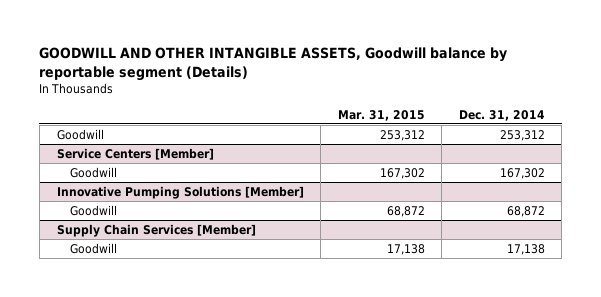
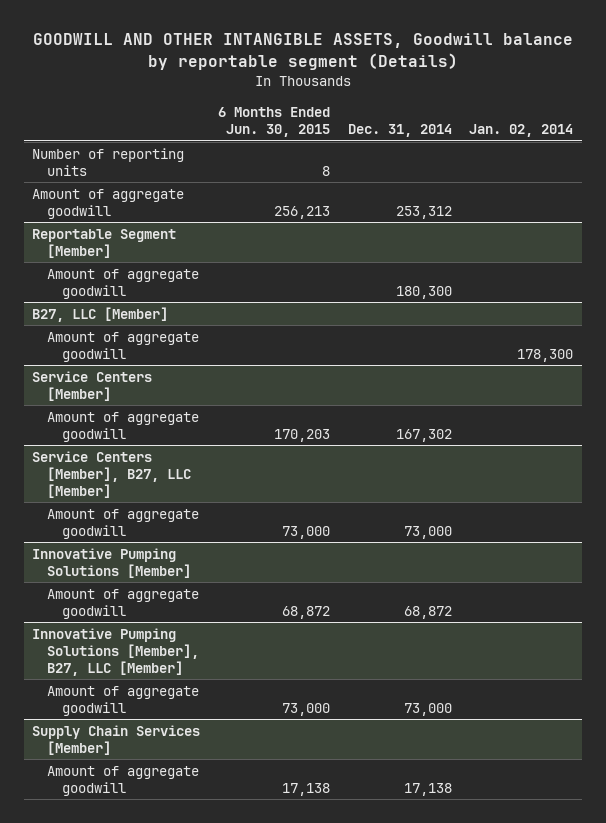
- | Mar. 31, 2015 | Dec. 31, 2014
+ | 6 Months Ended Jun. 30, 2015 | Dec. 31, 2014 | Jan. 02, 2014
- Goodwill | 253,312 | 253,312
+ Number of reporting units | 8 | |
+ Amount of aggregate goodwill | 256,213 | 253,312 |
+ Reportable Segment [Member]
+ Amount of aggregate goodwill | | 180,300 |
+ B27, LLC [Member]
+ Amount of aggregate goodwill | | | 178,300
@ Service Centers [Member]
- Goodwill | 167,302 | 167,302
+ Amount of aggregate goodwill | 170,203 | 167,302 |
+ Service Centers [Member], B27, LLC [Member]
+ Amount of aggregate goodwill | 73,000 | 73,000 |
@ Innovative Pumping Solutions [Member]
- Goodwill | 68,872 | 68,872
+ Amount of aggregate goodwill | 68,872 | 68,872 |
+ Innovative Pumping Solutions [Member], B27, LLC [Member]
+ Amount of aggregate goodwill | 73,000 | 73,000 |
@ Supply Chain Services [Member]
- Goodwill | 17,138 | 17,138
+ Amount of aggregate goodwill | 17,138 | 17,138 |

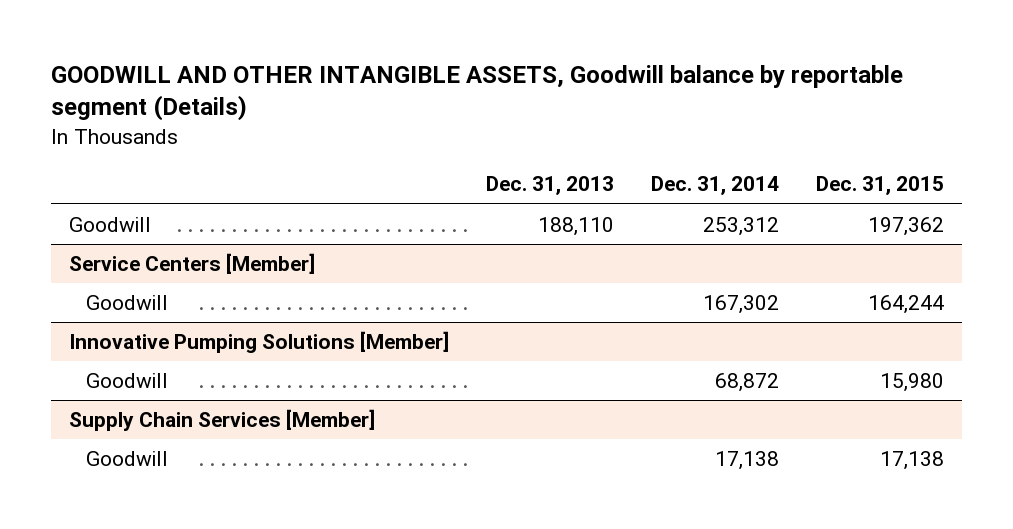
- | 6 Months Ended Jun. 30, 2015 | Dec. 31, 2014 | Jan. 02, 2014
+ | Dec. 31, 2013 | Dec. 31, 2014 | Dec. 31, 2015
- Number of reporting units | 8 | |
- Amount of aggregate goodwill | 256,213 | 253,312 |
- Reportable Segment [Member]
- Amount of aggregate goodwill | | 180,300 |
- B27, LLC [Member]
- Amount of aggregate goodwill | | | 178,300
+ Goodwill | 188,110 | 253,312 | 197,362
@ Service Centers [Member]
- Amount of aggregate goodwill | 170,203 | 167,302 |
- Service Centers [Member], B27, LLC [Member]
- Amount of aggregate goodwill | 73,000 | 73,000 |
@ Service Centers [Member]
+ Goodwill | | 167,302 | 164,244
@ Innovative Pumping Solutions [Member]
- Amount of aggregate goodwill | 68,872 | 68,872 |
- Innovative Pumping Solutions [Member], B27, LLC [Member]
- Amount of aggregate goodwill | 73,000 | 73,000 |
@ Innovative Pumping Solutions [Member]
+ Goodwill | | 68,872 | 15,980
@ Supply Chain Services [Member]
- Amount of aggregate goodwill | 17,138 | 17,138 |
+ Goodwill | | 17,138 | 17,138

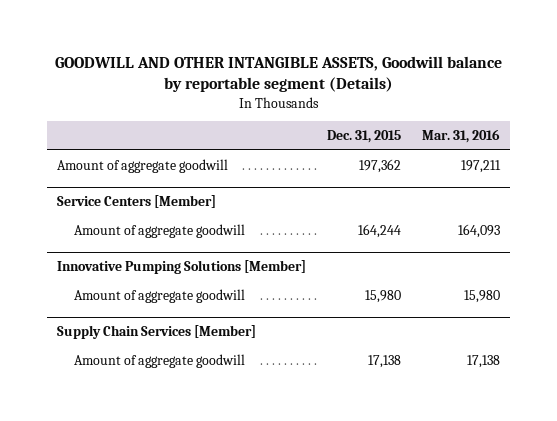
- | Dec. 31, 2013 | Dec. 31, 2014 | Dec. 31, 2015
+ | Dec. 31, 2015 | Mar. 31, 2016
- Goodwill | 188,110 | 253,312 | 197,362
+ Amount of aggregate goodwill | 197,362 | 197,211
@ Service Centers [Member]
- Goodwill | | 167,302 | 164,244
+ Amount of aggregate goodwill | 164,244 | 164,093
@ Innovative Pumping Solutions [Member]
- Goodwill | | 68,872 | 15,980
+ Amount of aggregate goodwill | 15,980 | 15,980
@ Supply Chain Services [Member]
- Goodwill | | 17,138 | 17,138
+ Amount of aggregate goodwill | 17,138 | 17,138

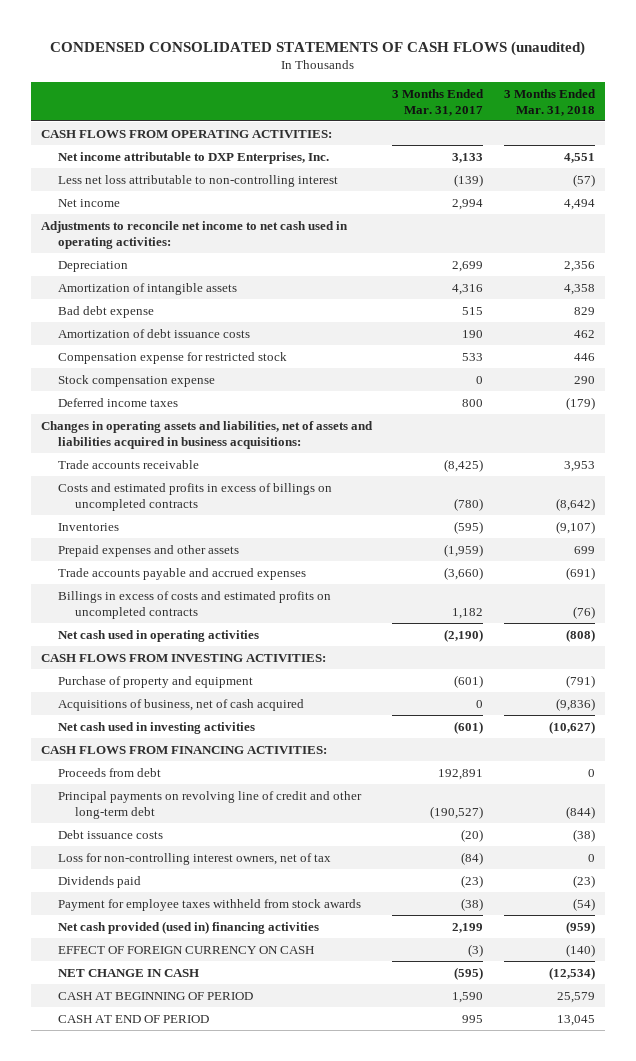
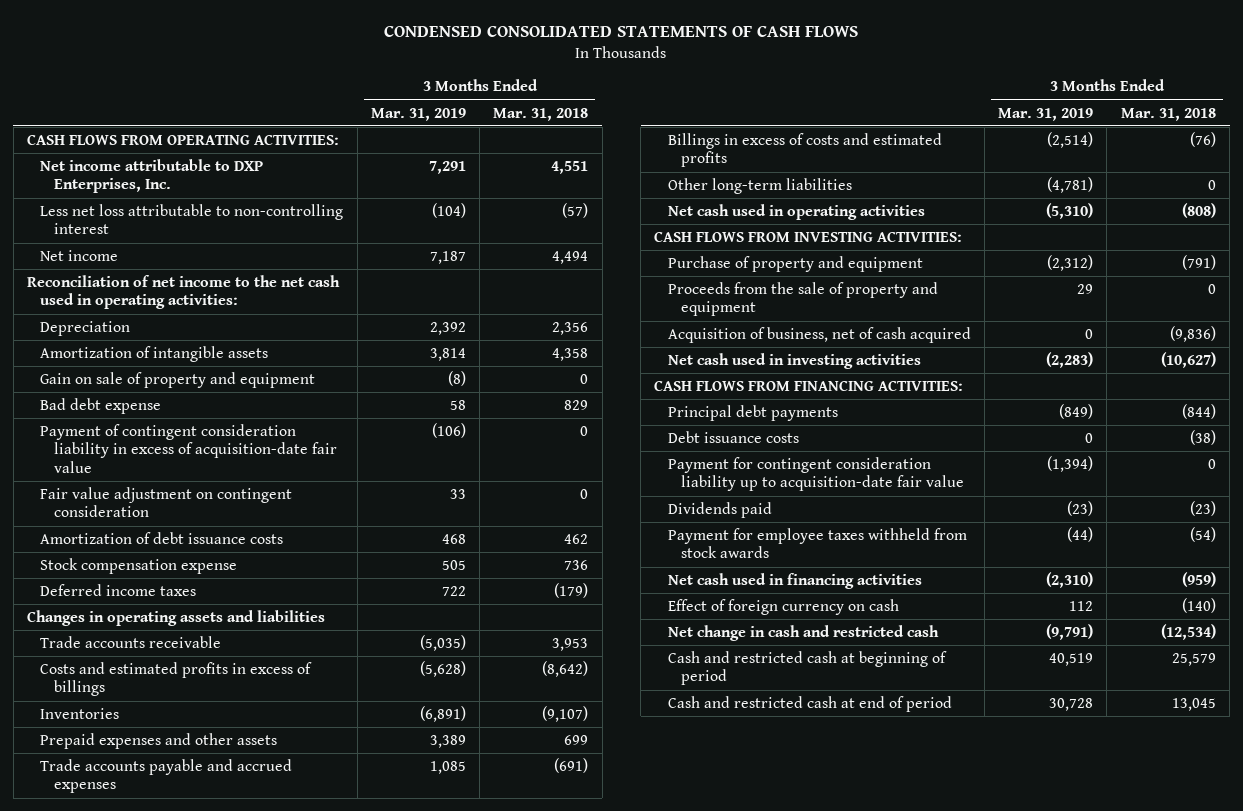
- CONDENSED CONSOLIDATED STATEMENTS OF CASH FLOWS (unaudited)
+ CONDENSED CONSOLIDATED STATEMENTS OF CASH FLOWS
- | 3 Months Ended Mar. 31, 2017 | 3 Months Ended Mar. 31, 2018
+ | 3 Months Ended Mar. 31, 2019 | 3 Months Ended Mar. 31, 2018
- Adjustments to reconcile net income to net cash used in operating activities:
+ Reconciliation of net income to the net cash used in operating activities:
+ Gain on sale of property and equipment | (8) | 0
+ Payment of contingent consideration liability in excess of acquisition-date fair value | (106) | 0
+ Fair value adjustment on contingent consideration | 33 | 0
- Compensation expense for restricted stock | 533 | 446
- Stock compensation expense | 0 | 290
+ Stock compensation expense | 505 | 736
- Changes in operating assets and liabilities, net of assets and liabilities acquired in business acquisitions:
+ Changes in operating assets and liabilities
- Costs and estimated profits in excess of billings on uncompleted contracts | (780) | (8,642)
+ Costs and estimated profits in excess of billings | (5,628) | (8,642)
- Billings in excess of costs and estimated profits on uncompleted contracts | 1,182 | (76)
+ Billings in excess of costs and estimated profits | (2,514) | (76)
+ Other long-term liabilities | (4,781) | 0
- Acquisitions of business, net of cash acquired | 0 | (9,836)
+ Proceeds from the sale of property and equipment | 29 | 0
+ Acquisition of business, net of cash acquired | 0 | (9,836)
- Proceeds from debt | 192,891 | 0
- Principal payments on revolving line of credit and other long-term debt | (190,527) | (844)
+ Principal debt payments | (849) | (844)
- Loss for non-controlling interest owners, net of tax | (84) | 0
+ Payment for contingent consideration liability up to acquisition-date fair value | (1,394) | 0
- Net cash provided (used in) financing activities | 2,199 | (959)
- EFFECT OF FOREIGN CURRENCY ON CASH | (3) | (140)
- NET CHANGE IN CASH | (595) | (12,534)
- CASH AT BEGINNING OF PERIOD | 1,590 | 25,579
- CASH AT END OF PERIOD | 995 | 13,045
+ Net cash used in financing activities | (2,310) | (959)
+ Effect of foreign currency on cash | 112 | (140)
+ Net change in cash and restricted cash | (9,791) | (12,534)
+ Cash and restricted cash at beginning of period | 40,519 | 25,579
+ Cash and restricted cash at end of period | 30,728 | 13,045

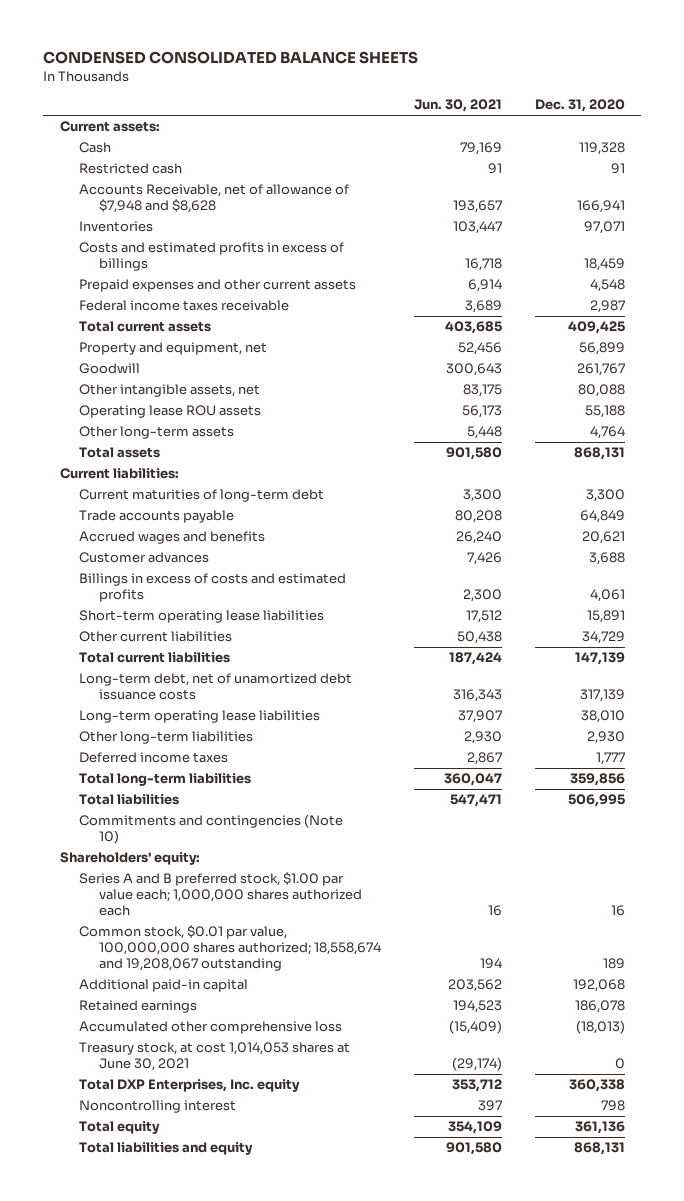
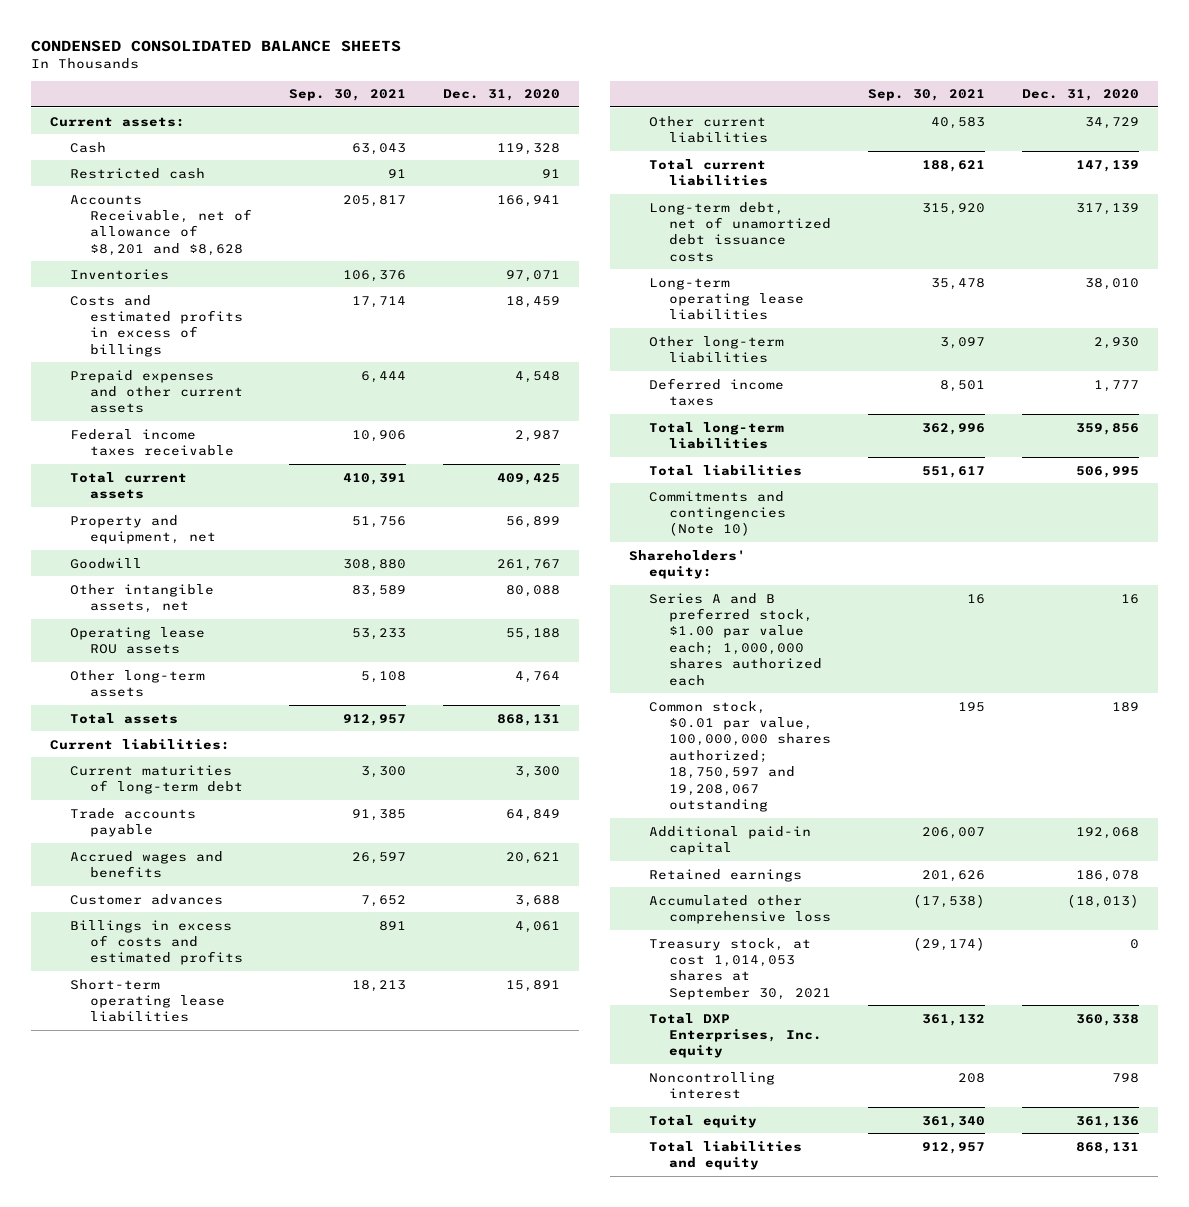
- | Jun. 30, 2021 | Dec. 31, 2020
+ | Sep. 30, 2021 | Dec. 31, 2020
- Accounts Receivable, net of allowance of $7,948 and $8,628 | 193,657 | 166,941
+ Accounts Receivable, net of allowance of $8,201 and $8,628 | 205,817 | 166,941
- Common stock, $0.01 par value, 100,000,000 shares authorized; 18,558,674 and 19,208,067 outstanding | 194 | 189
+ Common stock, $0.01 par value, 100,000,000 shares authorized; 18,750,597 and 19,208,067 outstanding | 195 | 189
- Treasury stock, at cost 1,014,053 shares at June 30, 2021 | (29,174) | 0
+ Treasury stock, at cost 1,014,053 shares at September 30, 2021 | (29,174) | 0

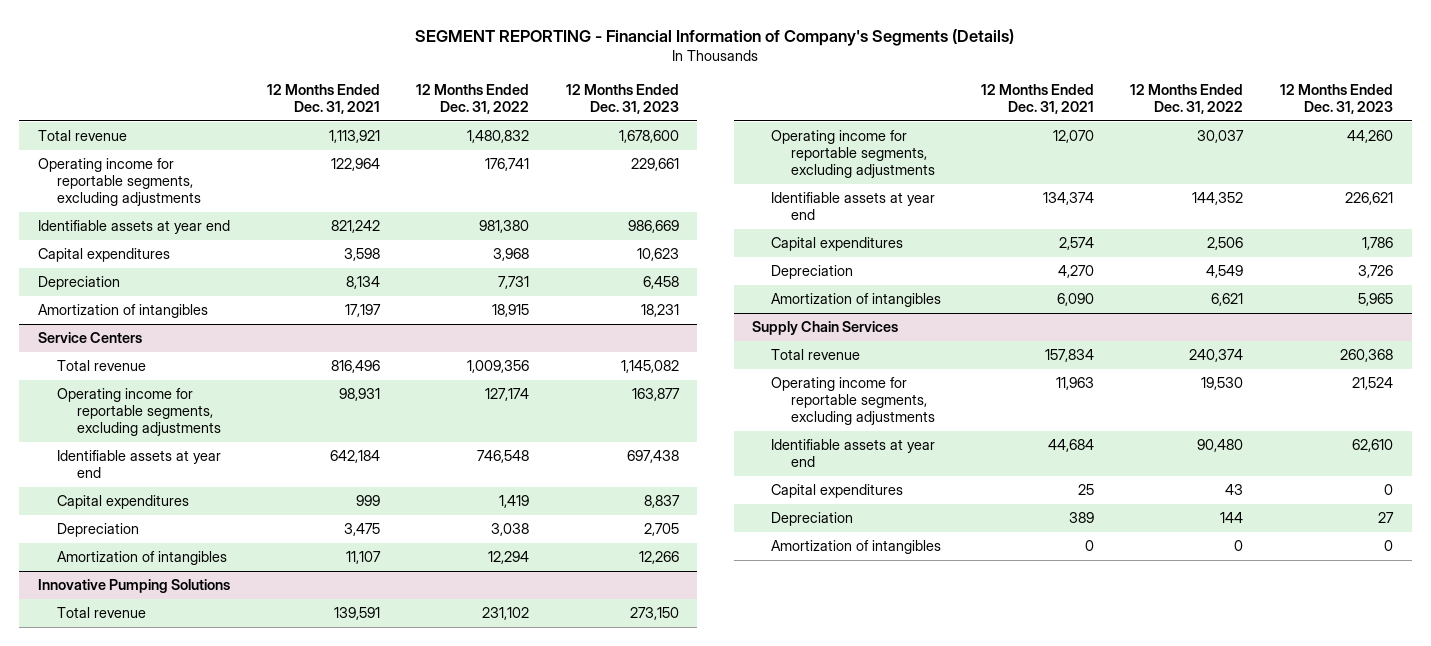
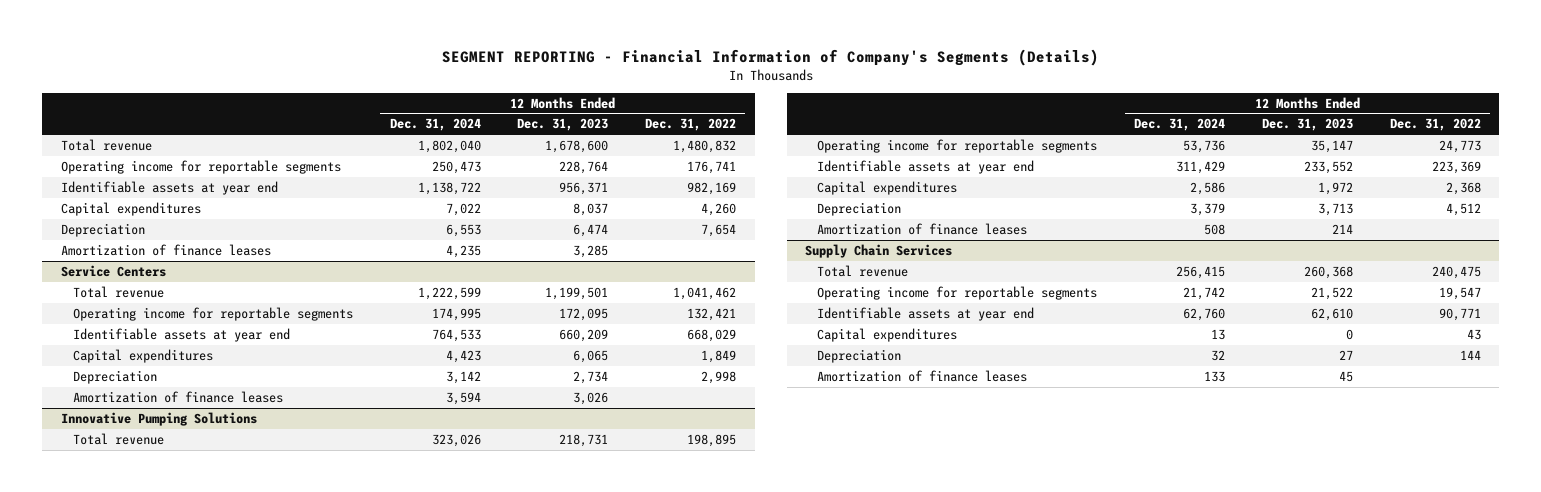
- | 12 Months Ended Dec. 31, 2021 | 12 Months Ended Dec. 31, 2022 | 12 Months Ended Dec. 31, 2023
+ | 12 Months Ended Dec. 31, 2024 | 12 Months Ended Dec. 31, 2023 | 12 Months Ended Dec. 31, 2022
- Operating income for reportable segments, excluding adjustments | 122,964 | 176,741 | 229,661
- Identifiable assets at year end | 821,242 | 981,380 | 986,669
- Capital expenditures | 3,598 | 3,968 | 10,623
- Depreciation | 8,134 | 7,731 | 6,458
- Amortization of intangibles | 17,197 | 18,915 | 18,231
+ Operating income for reportable segments | 250,473 | 228,764 | 176,741
+ Identifiable assets at year end | 1,138,722 | 956,371 | 982,169
+ Capital expenditures | 7,022 | 8,037 | 4,260
+ Depreciation | 6,553 | 6,474 | 7,654
+ Amortization of finance leases | 4,235 | 3,285 |
@ Service Centers
- Total revenue | 816,496 | 1,009,356 | 1,145,082
- Operating income for reportable segments, excluding adjustments | 98,931 | 127,174 | 163,877
- Identifiable assets at year end | 642,184 | 746,548 | 697,438
- Capital expenditures | 999 | 1,419 | 8,837
- Depreciation | 3,475 | 3,038 | 2,705
- Amortization of intangibles | 11,107 | 12,294 | 12,266
+ Total revenue | 1,222,599 | 1,199,501 | 1,041,462
+ Operating income for reportable segments | 174,995 | 172,095 | 132,421
+ Identifiable assets at year end | 764,533 | 660,209 | 668,029
+ Capital expenditures | 4,423 | 6,065 | 1,849
+ Depreciation | 3,142 | 2,734 | 2,998
+ Amortization of finance leases | 3,594 | 3,026 |
@ Innovative Pumping Solutions
- Total revenue | 139,591 | 231,102 | 273,150
- Operating income for reportable segments, excluding adjustments | 12,070 | 30,037 | 44,260
- Identifiable assets at year end | 134,374 | 144,352 | 226,621
- Capital expenditures | 2,574 | 2,506 | 1,786
- Depreciation | 4,270 | 4,549 | 3,726
- Amortization of intangibles | 6,090 | 6,621 | 5,965
+ Total revenue | 323,026 | 218,731 | 198,895
+ Operating income for reportable segments | 53,736 | 35,147 | 24,773
+ Identifiable assets at year end | 311,429 | 233,552 | 223,369
+ Capital expenditures | 2,586 | 1,972 | 2,368
+ Depreciation | 3,379 | 3,713 | 4,512
+ Amortization of finance leases | 508 | 214 |
@ Supply Chain Services
- Total revenue | 157,834 | 240,374 | 260,368
- Operating income for reportable segments, excluding adjustments | 11,963 | 19,530 | 21,524
- Identifiable assets at year end | 44,684 | 90,480 | 62,610
+ Total revenue | 256,415 | 260,368 | 240,475
+ Operating income for reportable segments | 21,742 | 21,522 | 19,547
+ Identifiable assets at year end | 62,760 | 62,610 | 90,771
- Amortization of intangibles | 0 | 0 | 0
+ Amortization of finance leases | 133 | 45 |

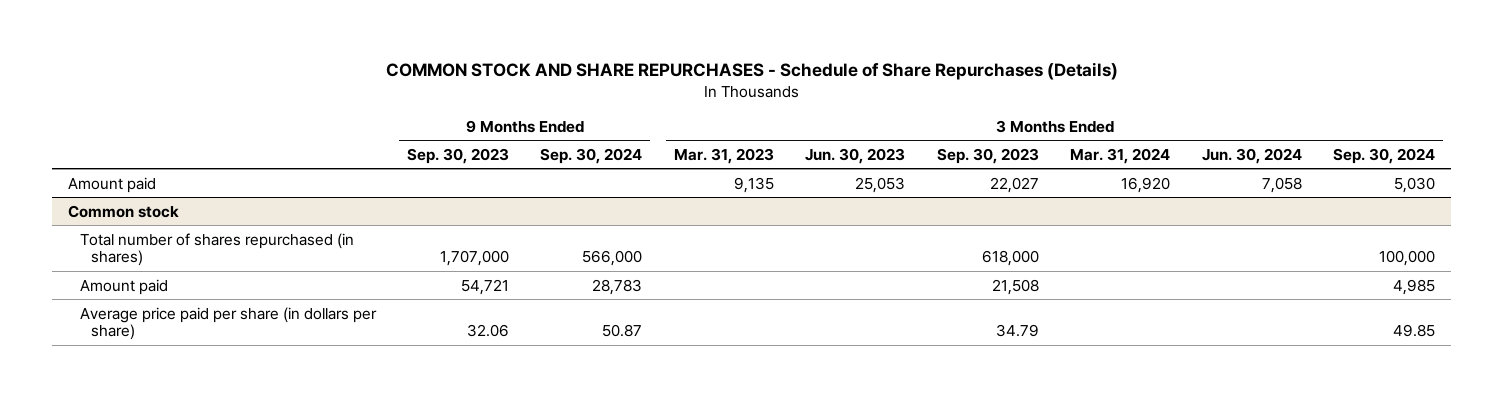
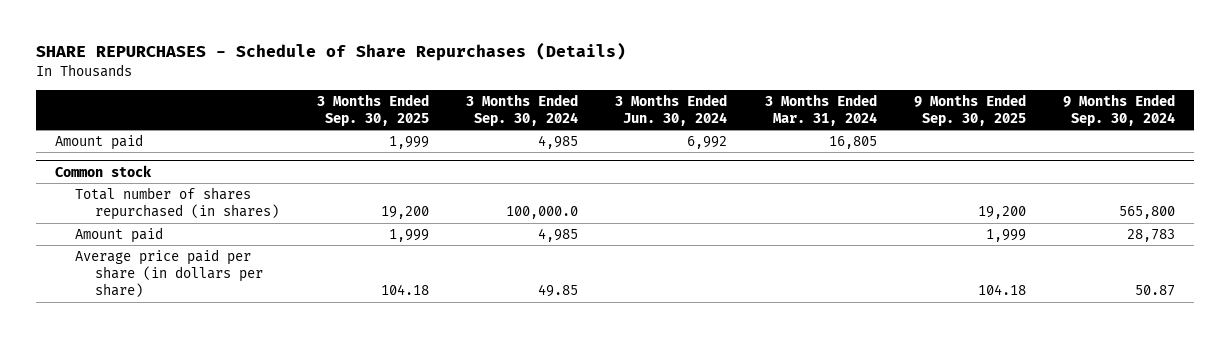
- COMMON STOCK AND SHARE REPURCHASES - Schedule of Share Repurchases (Details)
+ SHARE REPURCHASES - Schedule of Share Repurchases (Details)
- | 9 Months Ended Sep. 30, 2023 | 9 Months Ended Sep. 30, 2024 | 3 Months Ended Mar. 31, 2023 | 3 Months Ended Jun. 30, 2023 | 3 Months Ended Sep. 30, 2023 | 3 Months Ended Mar. 31, 2024 | 3 Months Ended Jun. 30, 2024 | 3 Months Ended Sep. 30, 2024
+ | 3 Months Ended Sep. 30, 2025 | 3 Months Ended Sep. 30, 2024 | 3 Months Ended Jun. 30, 2024 | 3 Months Ended Mar. 31, 2024 | 9 Months Ended Sep. 30, 2025 | 9 Months Ended Sep. 30, 2024
- Amount paid | | | 9,135 | 25,053 | 22,027 | 16,920 | 7,058 | 5,030
+ Amount paid | 1,999 | 4,985 | 6,992 | 16,805 | |
@ Common stock
- Total number of shares repurchased (in shares) | 1,707,000 | 566,000 | | | 618,000 | | | 100,000
+ Total number of shares repurchased (in shares) | 19,200 | 100,000.0 | | | 19,200 | 565,800

